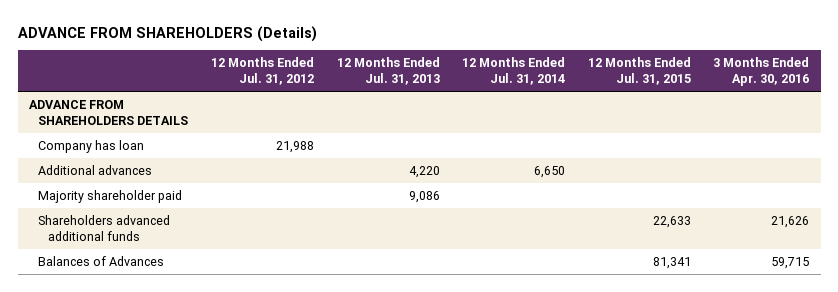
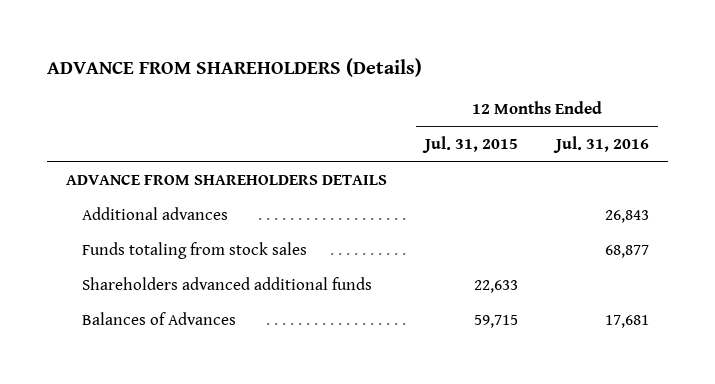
- | 12 Months Ended Jul. 31, 2012 | 12 Months Ended Jul. 31, 2013 | 12 Months Ended Jul. 31, 2014 | 12 Months Ended Jul. 31, 2015 | 3 Months Ended Apr. 30, 2016
+ | 12 Months Ended Jul. 31, 2015 | 12 Months Ended Jul. 31, 2016
- Company has loan | 21,988 | | | |
- Majority shareholder paid | | 9,086 | | |
+ Funds totaling from stock sales | | 68,877
- Balances of Advances | | | | 81,341 | 59,715
+ Balances of Advances | 59,715 | 17,681

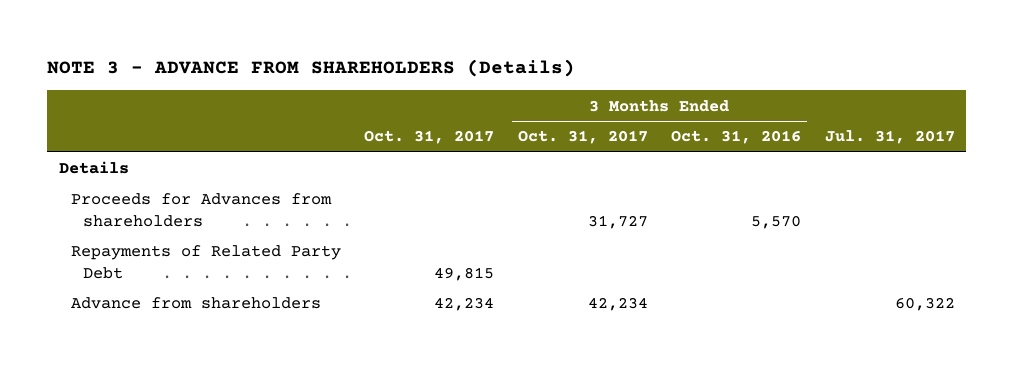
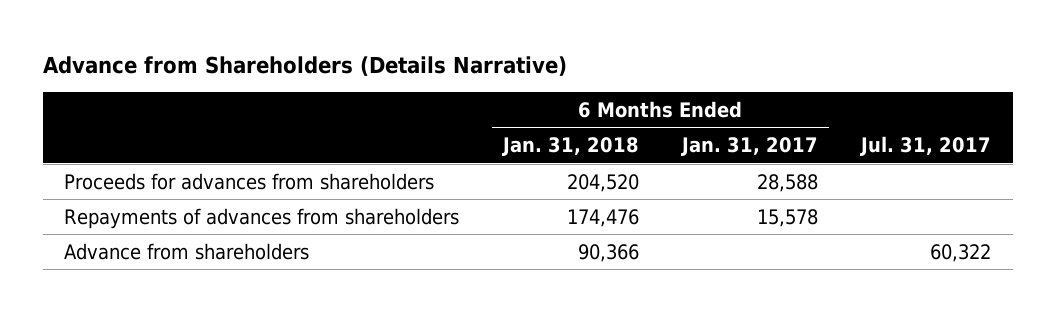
- NOTE 3 - ADVANCE FROM SHAREHOLDERS (Details)
+ Advance from Shareholders (Details Narrative)
- | Oct. 31, 2017 | 3 Months Ended Oct. 31, 2017 | 3 Months Ended Oct. 31, 2016 | Jul. 31, 2017
+ | 6 Months Ended Jan. 31, 2018 | 6 Months Ended Jan. 31, 2017 | Jul. 31, 2017
- Details
- Proceeds for Advances from shareholders | | 31,727 | 5,570 |
- Repayments of Related Party Debt | 49,815 | | |
+ Proceeds for advances from shareholders | 204,520 | 28,588 |
+ Repayments of advances from shareholders | 174,476 | 15,578 |

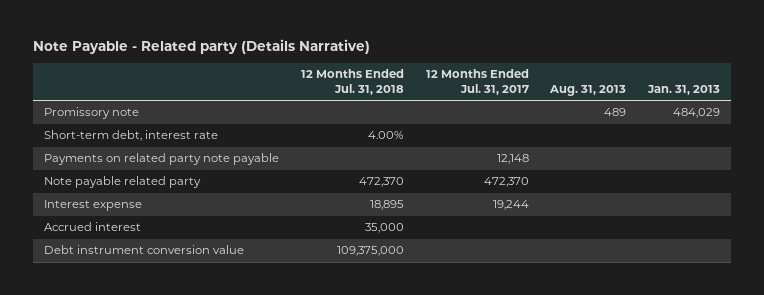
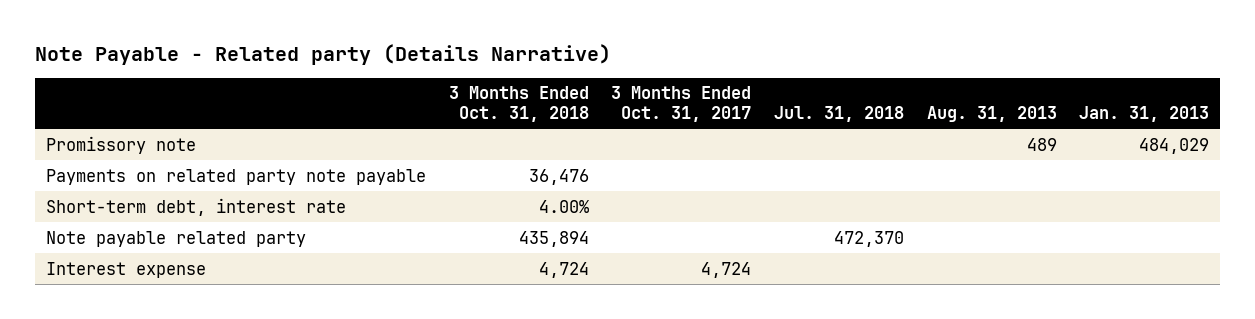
- | 12 Months Ended Jul. 31, 2018 | 12 Months Ended Jul. 31, 2017 | Aug. 31, 2013 | Jan. 31, 2013
+ | 3 Months Ended Oct. 31, 2018 | 3 Months Ended Oct. 31, 2017 | Jul. 31, 2018 | Aug. 31, 2013 | Jan. 31, 2013
moved down: Short-term debt, interest rate | 4.00% | | | |
- Accrued interest | 35,000 | | |
- Debt instrument conversion value | 109,375,000 | | |

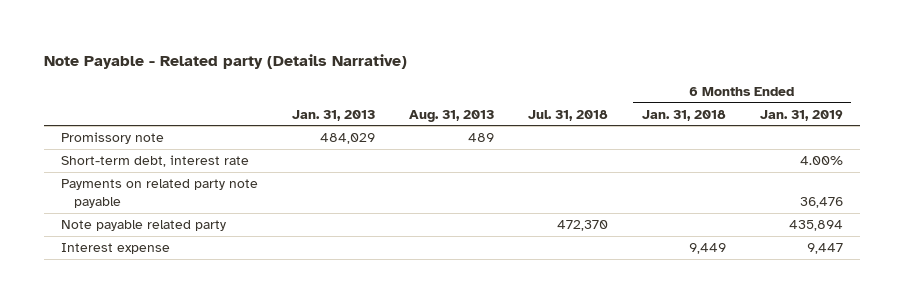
- | 3 Months Ended Oct. 31, 2018 | 3 Months Ended Oct. 31, 2017 | Jul. 31, 2018 | Aug. 31, 2013 | Jan. 31, 2013
+ | Jan. 31, 2013 | Aug. 31, 2013 | Jul. 31, 2018 | 6 Months Ended Jan. 31, 2018 | 6 Months Ended Jan. 31, 2019
moved down: Payments on related party note payable | | | | | 36,476

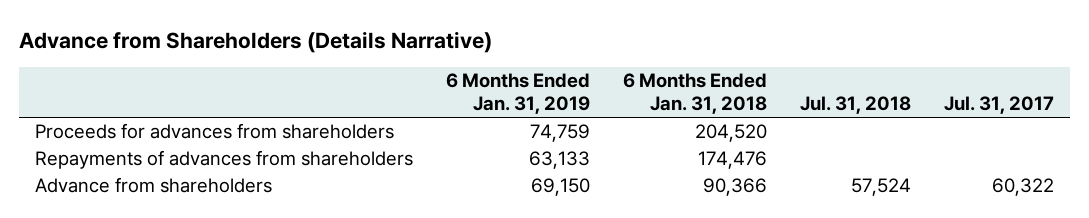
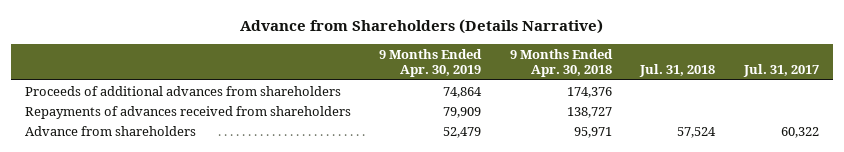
- | 6 Months Ended Jan. 31, 2019 | 6 Months Ended Jan. 31, 2018 | Jul. 31, 2018 | Jul. 31, 2017
+ | 9 Months Ended Apr. 30, 2019 | 9 Months Ended Apr. 30, 2018 | Jul. 31, 2018 | Jul. 31, 2017
- Proceeds for advances from shareholders | 74,759 | 204,520 | |
- Repayments of advances from shareholders | 63,133 | 174,476 | |
+ Proceeds of additional advances from shareholders | 74,864 | 174,376 | |
+ Repayments of advances received from shareholders | 79,909 | 138,727 | |

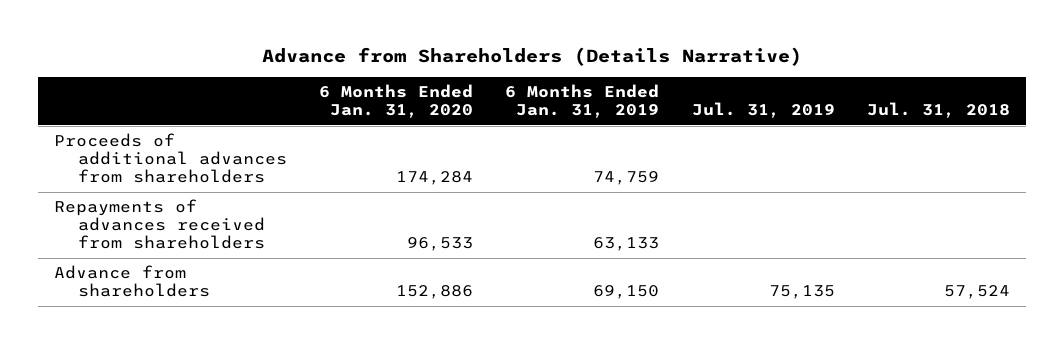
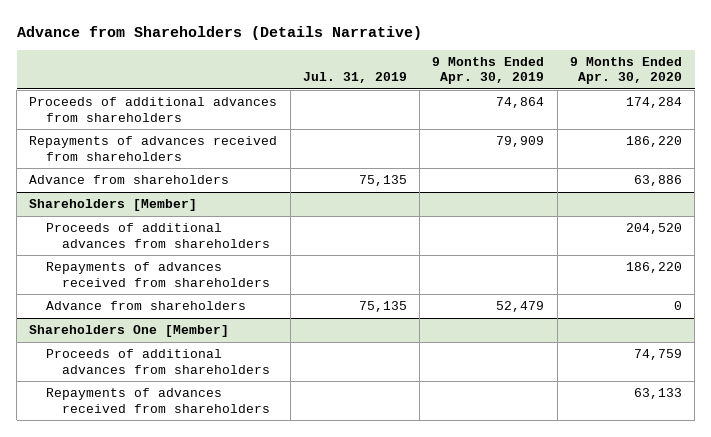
- | 6 Months Ended Jan. 31, 2020 | 6 Months Ended Jan. 31, 2019 | Jul. 31, 2019 | Jul. 31, 2018
+ | Jul. 31, 2019 | 9 Months Ended Apr. 30, 2019 | 9 Months Ended Apr. 30, 2020
+ Shareholders [Member]
+ Proceeds of additional advances from shareholders | | | 204,520
+ Repayments of advances received from shareholders | | | 186,220
+ Advance from shareholders | 75,135 | 52,479 | 0
+ Shareholders One [Member]
+ Proceeds of additional advances from shareholders | | | 74,759
+ Repayments of advances received from shareholders | | | 63,133

